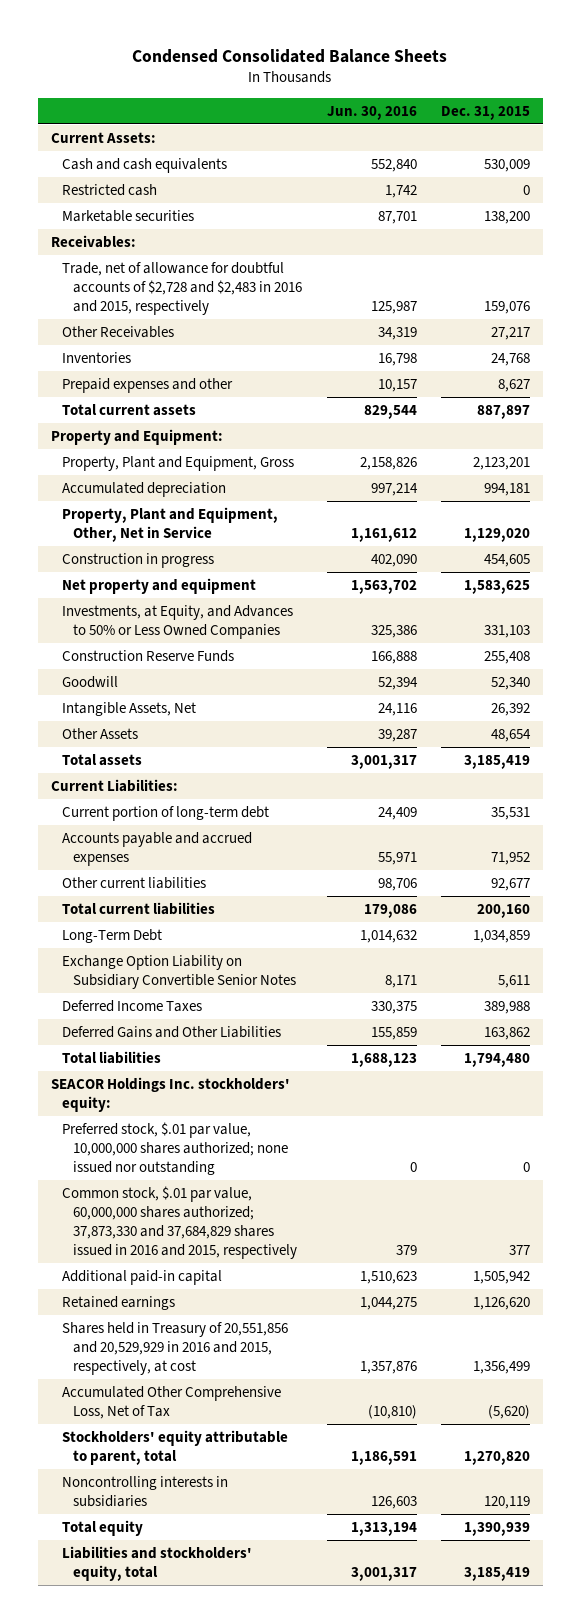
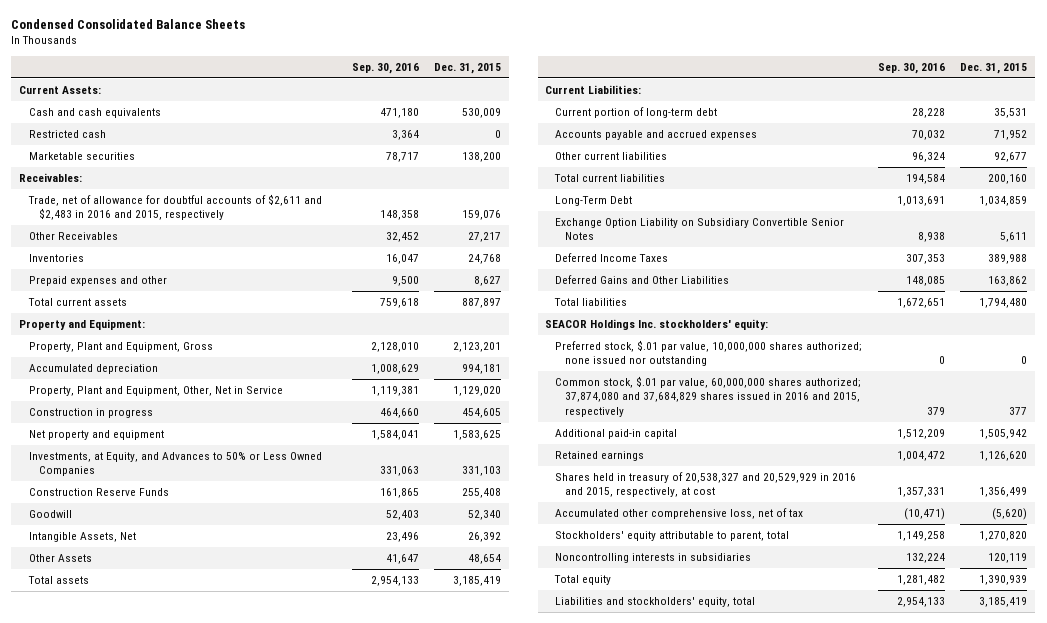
- | Jun. 30, 2016 | Dec. 31, 2015
+ | Sep. 30, 2016 | Dec. 31, 2015
- Trade, net of allowance for doubtful accounts of $2,728 and $2,483 in 2016 and 2015, respectively | 125,987 | 159,076
+ Trade, net of allowance for doubtful accounts of $2,611 and $2,483 in 2016 and 2015, respectively | 148,358 | 159,076
- Common stock, $.01 par value, 60,000,000 shares authorized; 37,873,330 and 37,684,829 shares issued in 2016 and 2015, respectively | 379 | 377
+ Common stock, $.01 par value, 60,000,000 shares authorized; 37,874,080 and 37,684,829 shares issued in 2016 and 2015, respectively | 379 | 377
- Shares held in Treasury of 20,551,856 and 20,529,929 in 2016 and 2015, respectively, at cost | 1,357,876 | 1,356,499
- Accumulated Other Comprehensive Loss, Net of Tax | (10,810) | (5,620)
+ Shares held in treasury of 20,538,327 and 20,529,929 in 2016 and 2015, respectively, at cost | 1,357,331 | 1,356,499
+ Accumulated other comprehensive loss, net of tax | (10,471) | (5,620)

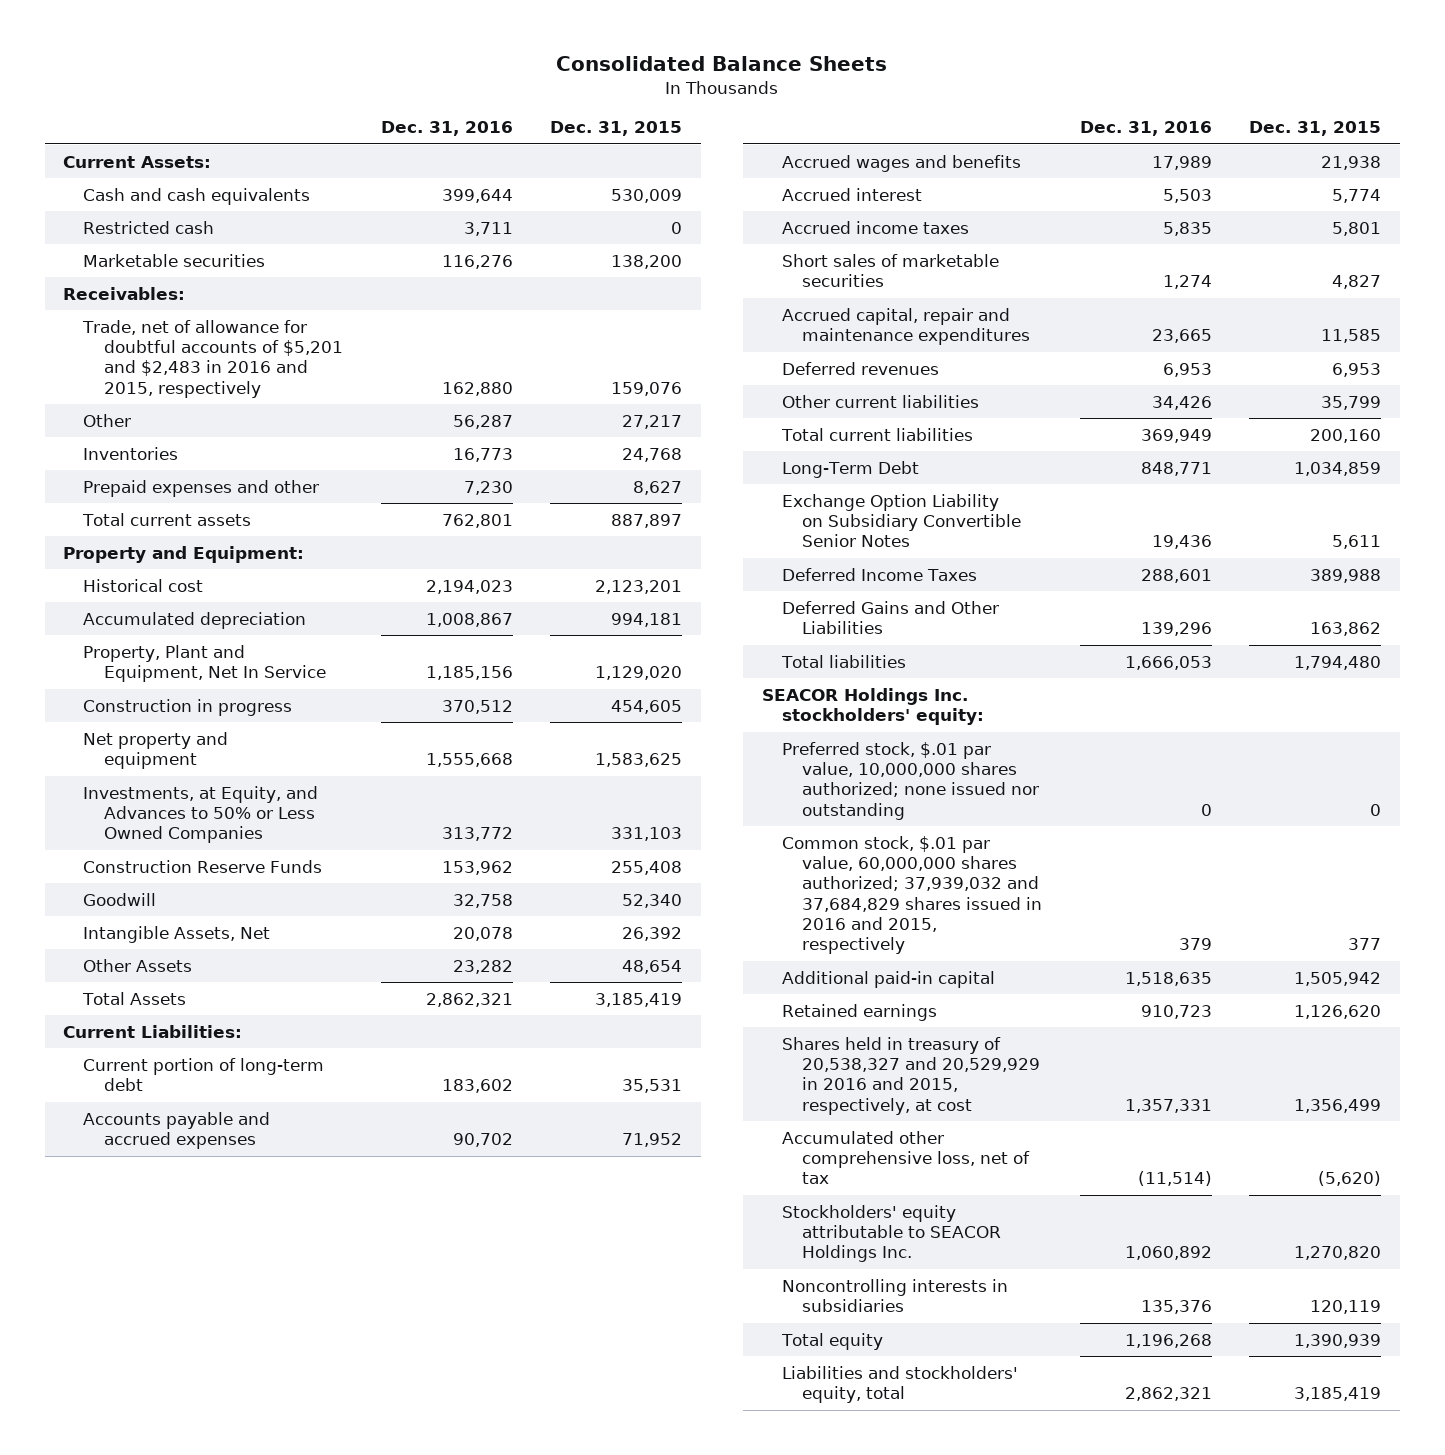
- Condensed Consolidated Balance Sheets
+ Consolidated Balance Sheets
- | Sep. 30, 2016 | Dec. 31, 2015
+ | Dec. 31, 2016 | Dec. 31, 2015
- Trade, net of allowance for doubtful accounts of $2,611 and $2,483 in 2016 and 2015, respectively | 148,358 | 159,076
- Other Receivables | 32,452 | 27,217
+ Trade, net of allowance for doubtful accounts of $5,201 and $2,483 in 2016 and 2015, respectively | 162,880 | 159,076
+ Other | 56,287 | 27,217
- Property, Plant and Equipment, Gross | 2,128,010 | 2,123,201
+ Historical cost | 2,194,023 | 2,123,201
- Property, Plant and Equipment, Other, Net in Service | 1,119,381 | 1,129,020
+ Property, Plant and Equipment, Net In Service | 1,185,156 | 1,129,020
- Total assets | 2,954,133 | 3,185,419
+ Total Assets | 2,862,321 | 3,185,419
- Other current liabilities | 96,324 | 92,677
+ Accrued wages and benefits | 17,989 | 21,938
+ Accrued interest | 5,503 | 5,774
+ Accrued income taxes | 5,835 | 5,801
+ Short sales of marketable securities | 1,274 | 4,827
+ Accrued capital, repair and maintenance expenditures | 23,665 | 11,585
+ Deferred revenues | 6,953 | 6,953
+ Other current liabilities | 34,426 | 35,799
- Common stock, $.01 par value, 60,000,000 shares authorized; 37,874,080 and 37,684,829 shares issued in 2016 and 2015, respectively | 379 | 377
+ Common stock, $.01 par value, 60,000,000 shares authorized; 37,939,032 and 37,684,829 shares issued in 2016 and 2015, respectively | 379 | 377
- Stockholders' equity attributable to parent, total | 1,149,258 | 1,270,820
+ Stockholders' equity attributable to SEACOR Holdings Inc. | 1,060,892 | 1,270,820

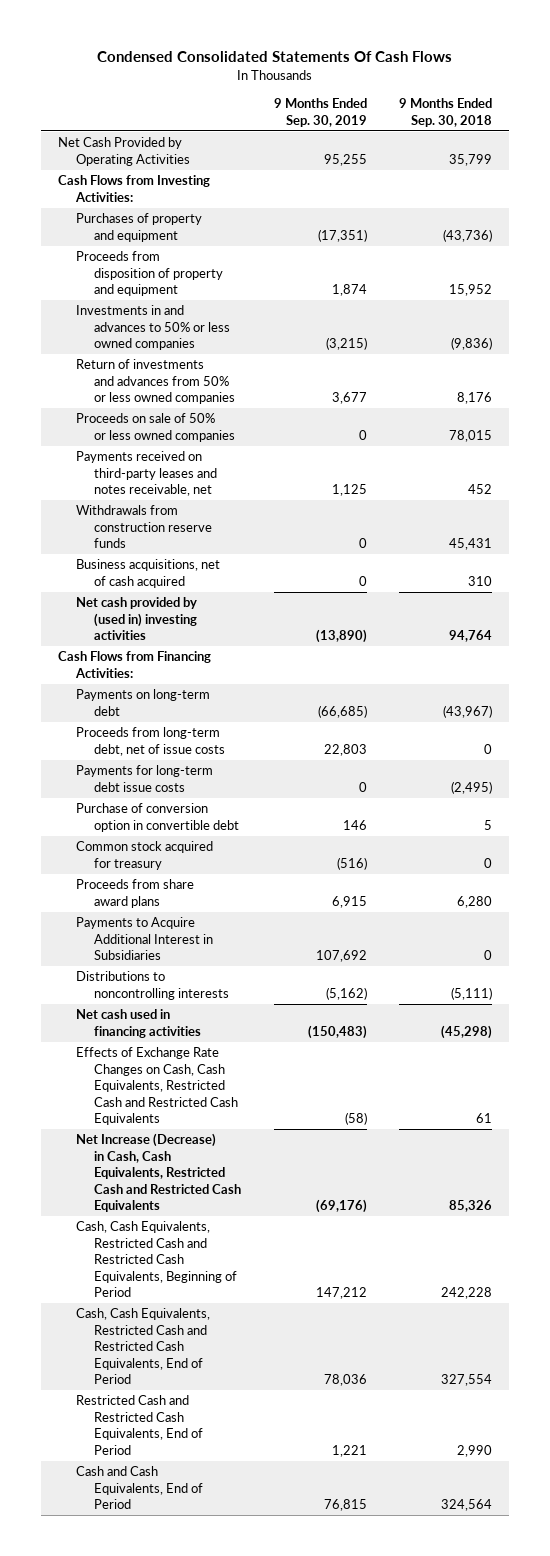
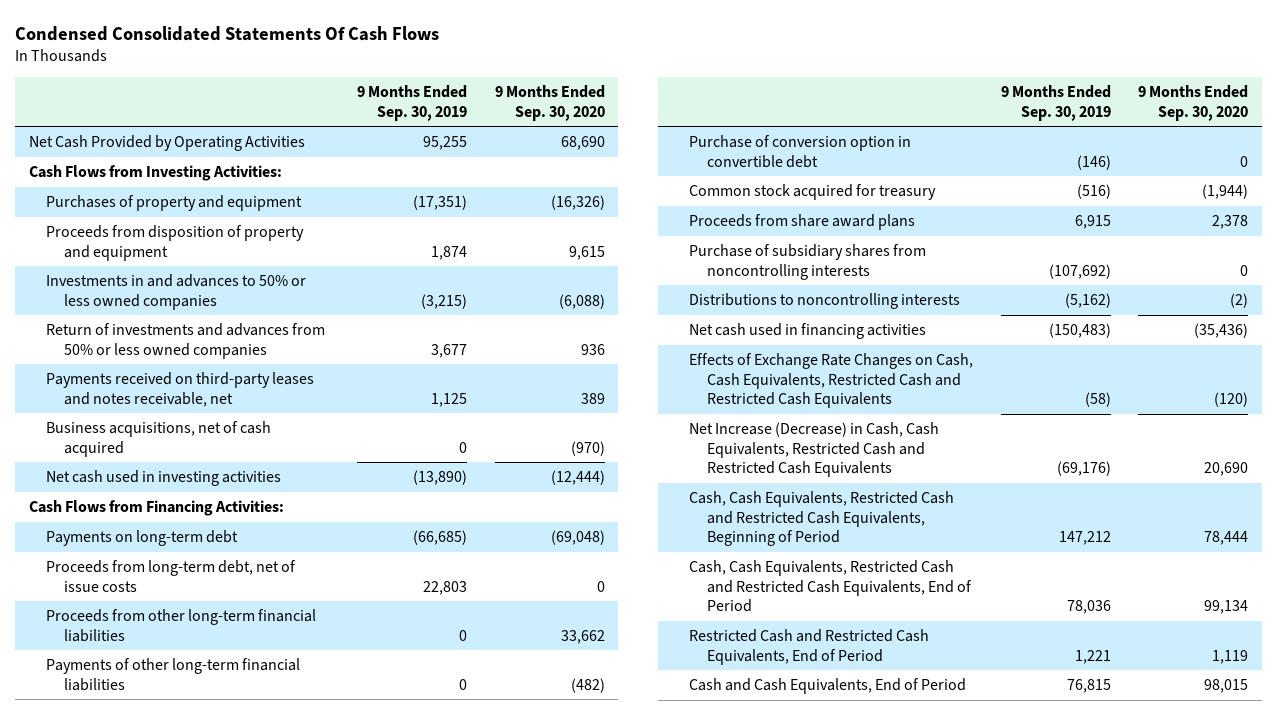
- | 9 Months Ended Sep. 30, 2019 | 9 Months Ended Sep. 30, 2018
+ | 9 Months Ended Sep. 30, 2019 | 9 Months Ended Sep. 30, 2020
- Proceeds on sale of 50% or less owned companies | 0 | 78,015
- Withdrawals from construction reserve funds | 0 | 45,431
- Net cash provided by (used in) investing activities | (13,890) | 94,764
+ Net cash used in investing activities | (13,890) | (12,444)
- Payments for long-term debt issue costs | 0 | (2,495)
- Purchase of conversion option in convertible debt | 146 | 5
+ Proceeds from other long-term financial liabilities | 0 | 33,662
+ Payments of other long-term financial liabilities | 0 | (482)
+ Purchase of conversion option in convertible debt | (146) | 0
- Payments to Acquire Additional Interest in Subsidiaries | 107,692 | 0
+ Purchase of subsidiary shares from noncontrolling interests | (107,692) | 0

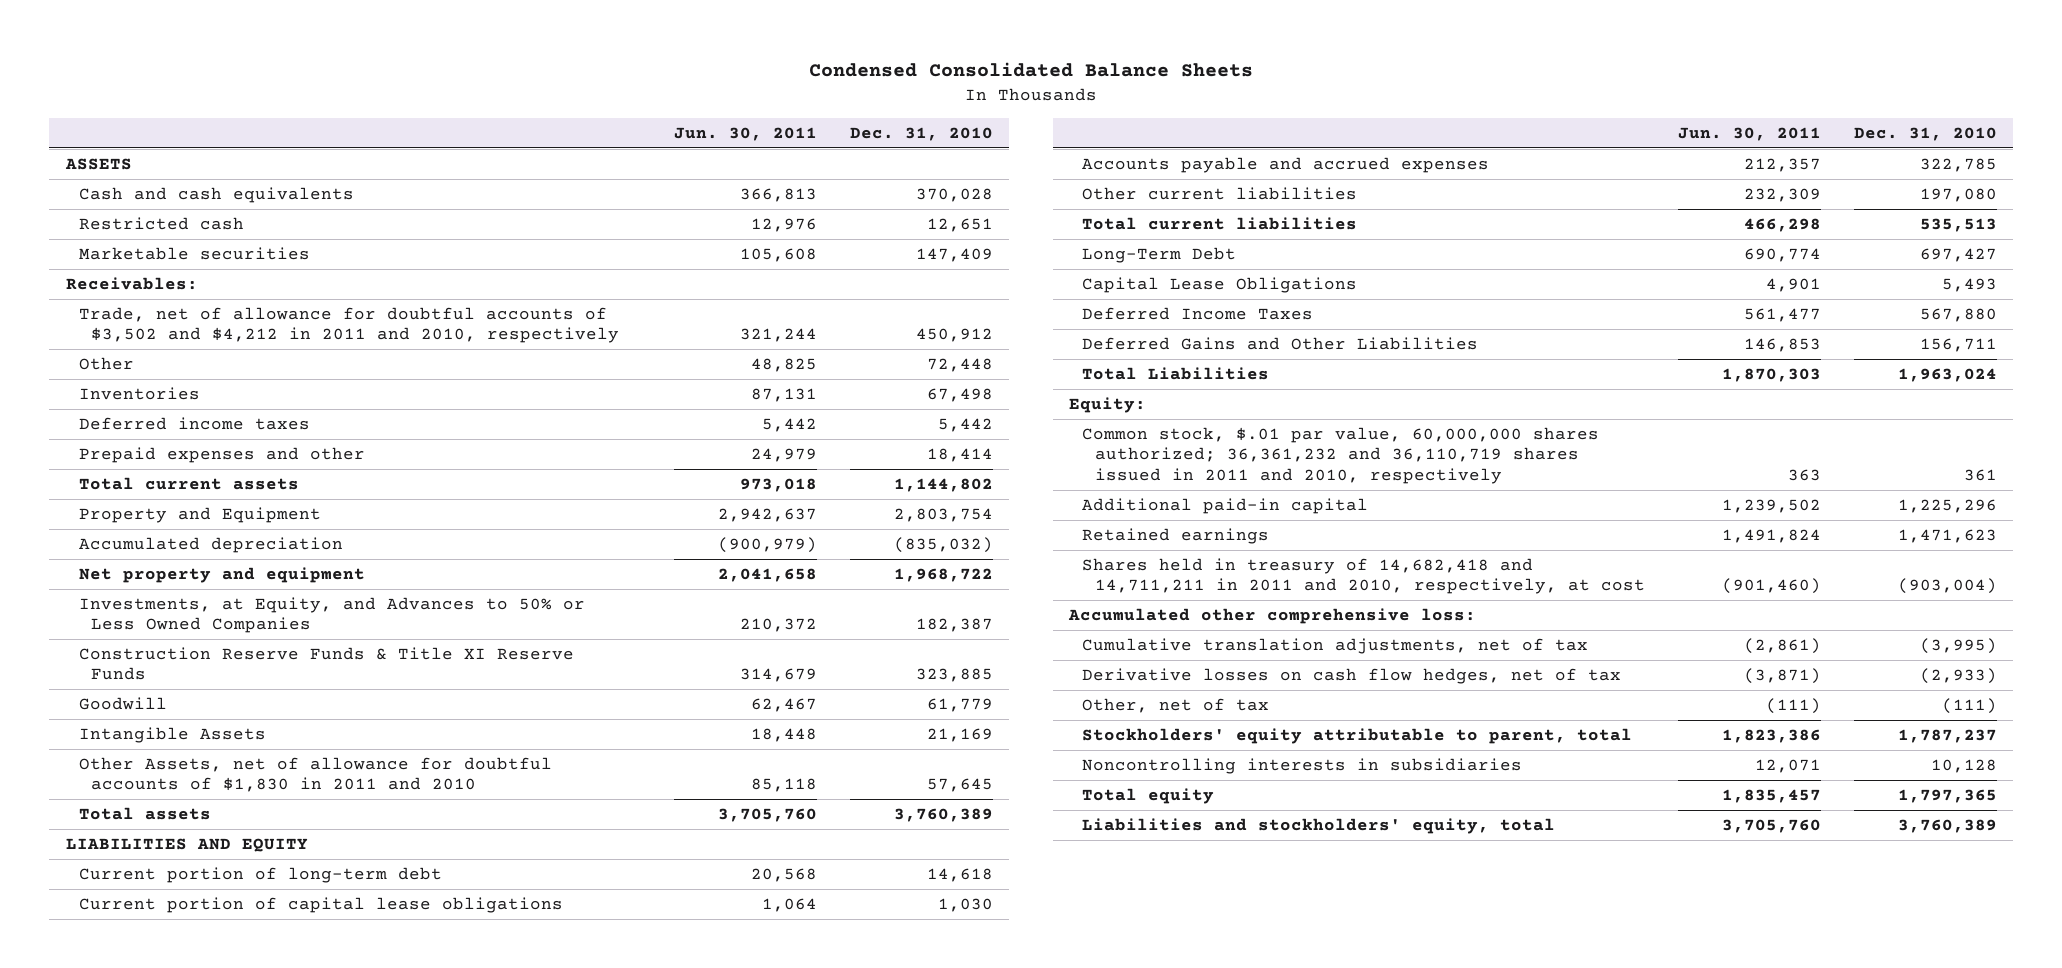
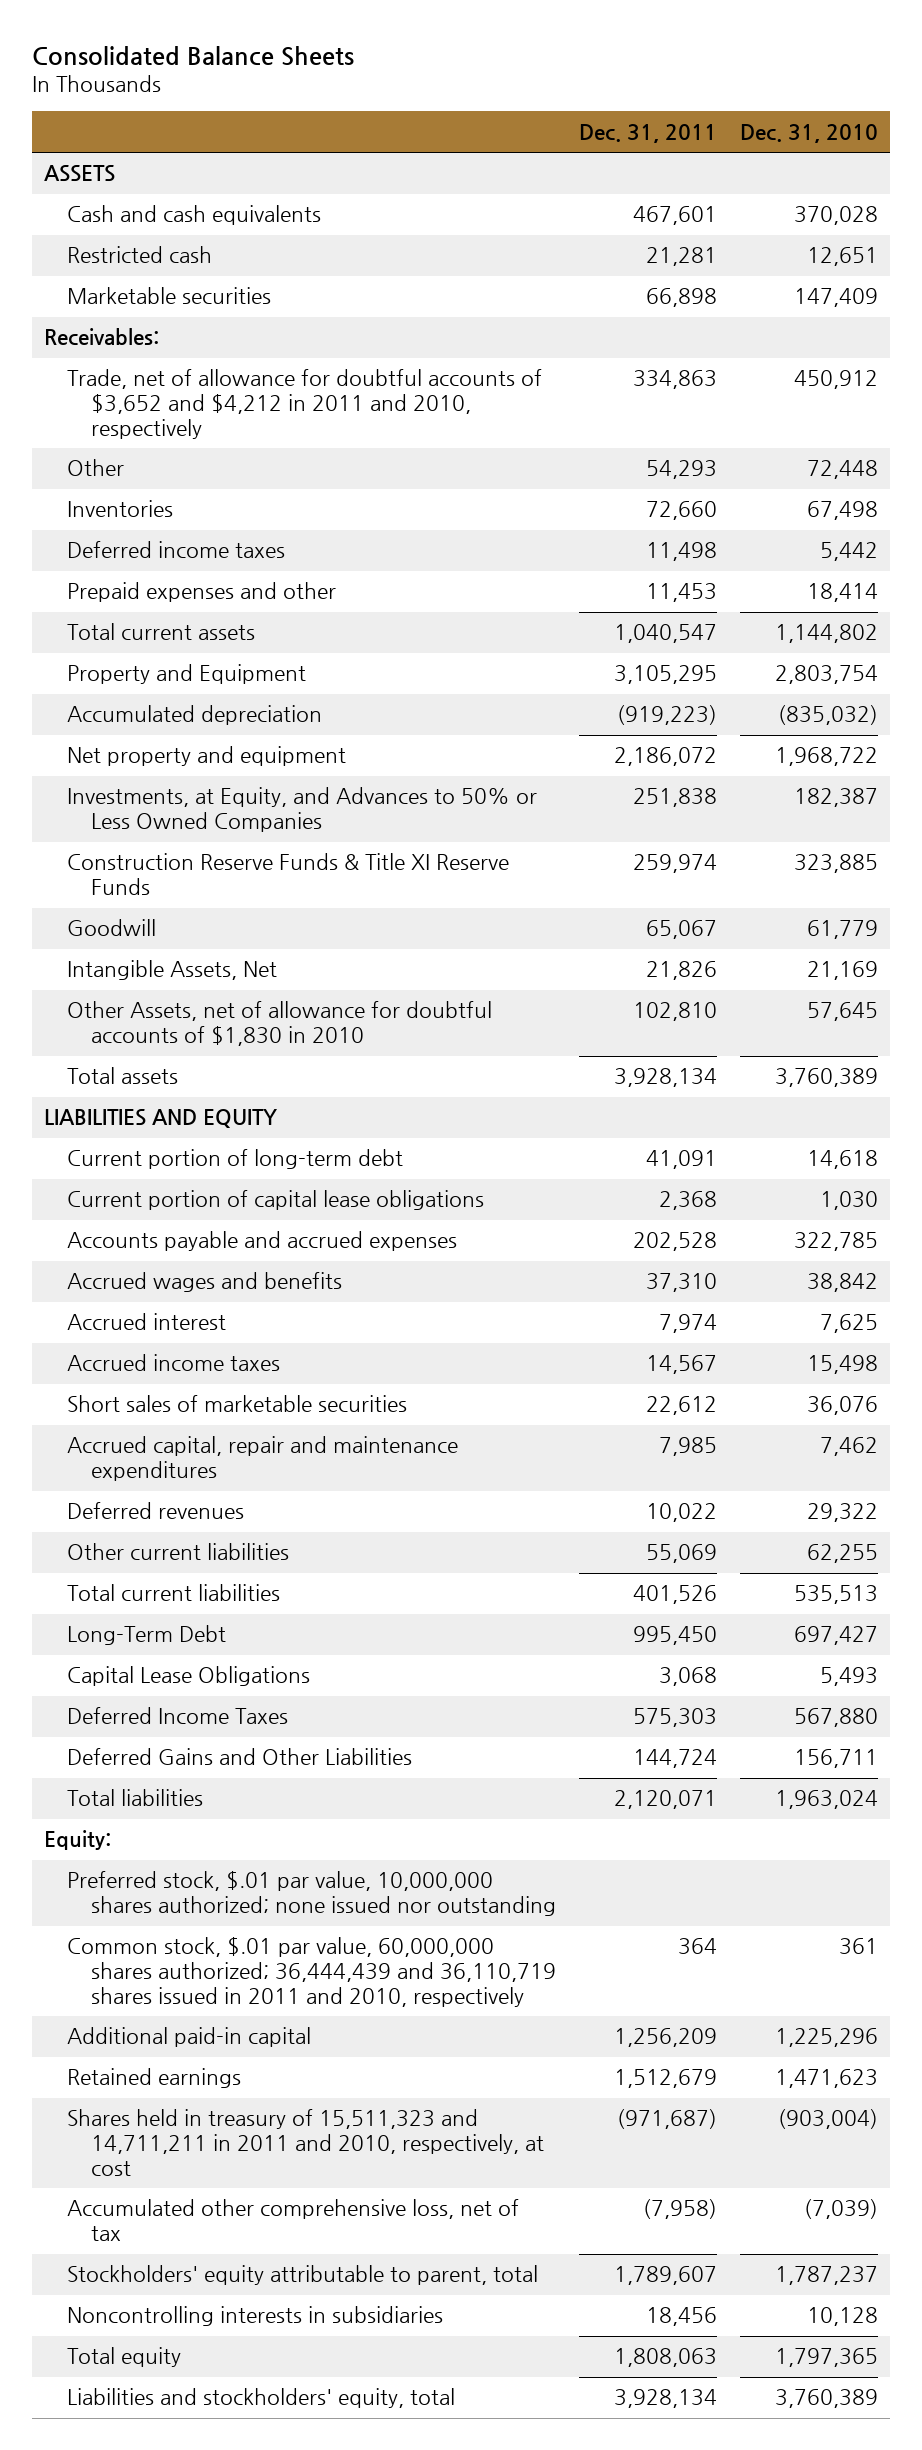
- Condensed Consolidated Balance Sheets
+ Consolidated Balance Sheets
- | Jun. 30, 2011 | Dec. 31, 2010
+ | Dec. 31, 2011 | Dec. 31, 2010
- Trade, net of allowance for doubtful accounts of $3,502 and $4,212 in 2011 and 2010, respectively | 321,244 | 450,912
+ Trade, net of allowance for doubtful accounts of $3,652 and $4,212 in 2011 and 2010, respectively | 334,863 | 450,912
- Intangible Assets | 18,448 | 21,169
- Other Assets, net of allowance for doubtful accounts of $1,830 in 2011 and 2010 | 85,118 | 57,645
+ Intangible Assets, Net | 21,826 | 21,169
+ Other Assets, net of allowance for doubtful accounts of $1,830 in 2010 | 102,810 | 57,645
- Other current liabilities | 232,309 | 197,080
+ Accrued wages and benefits | 37,310 | 38,842
+ Accrued interest | 7,974 | 7,625
+ Accrued income taxes | 14,567 | 15,498
+ Short sales of marketable securities | 22,612 | 36,076
+ Accrued capital, repair and maintenance expenditures | 7,985 | 7,462
+ Deferred revenues | 10,022 | 29,322
+ Other current liabilities | 55,069 | 62,255
- Total Liabilities | 1,870,303 | 1,963,024
+ Total liabilities | 2,120,071 | 1,963,024
- Common stock, $.01 par value, 60,000,000 shares authorized; 36,361,232 and 36,110,719 shares issued in 2011 and 2010, respectively | 363 | 361
+ Preferred stock, $.01 par value, 10,000,000 shares authorized; none issued nor outstanding
+ Common stock, $.01 par value, 60,000,000 shares authorized; 36,444,439 and 36,110,719 shares issued in 2011 and 2010, respectively | 364 | 361
- Shares held in treasury of 14,682,418 and 14,711,211 in 2011 and 2010, respectively, at cost | (901,460) | (903,004)
- Accumulated other comprehensive loss:
- Cumulative translation adjustments, net of tax | (2,861) | (3,995)
- Derivative losses on cash flow hedges, net of tax | (3,871) | (2,933)
- Other, net of tax | (111) | (111)
+ Shares held in treasury of 15,511,323 and 14,711,211 in 2011 and 2010, respectively, at cost | (971,687) | (903,004)
+ Accumulated other comprehensive loss, net of tax | (7,958) | (7,039)

